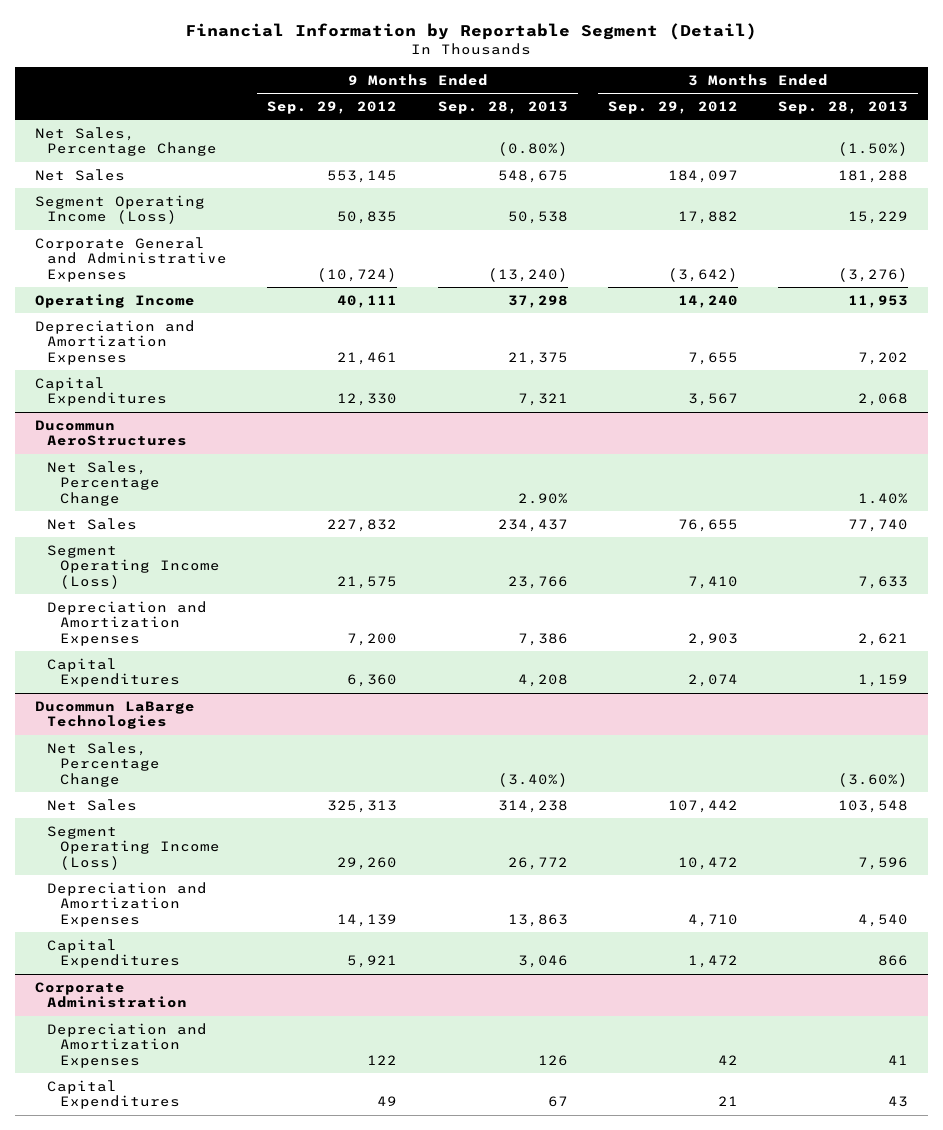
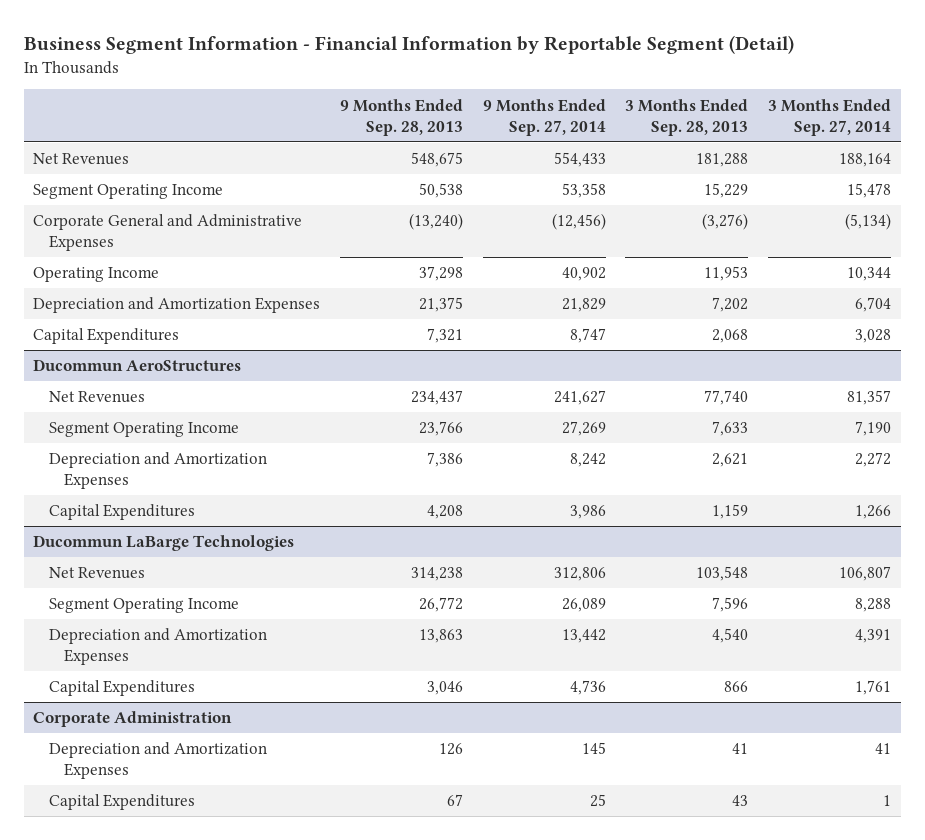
- Financial Information by Reportable Segment (Detail)
+ Business Segment Information - Financial Information by Reportable Segment (Detail)
- | 9 Months Ended Sep. 29, 2012 | 9 Months Ended Sep. 28, 2013 | 3 Months Ended Sep. 29, 2012 | 3 Months Ended Sep. 28, 2013
+ | 9 Months Ended Sep. 28, 2013 | 9 Months Ended Sep. 27, 2014 | 3 Months Ended Sep. 28, 2013 | 3 Months Ended Sep. 27, 2014
- Net Sales, Percentage Change | | (0.80%) | | (1.50%)
- Net Sales | 553,145 | 548,675 | 184,097 | 181,288
- Segment Operating Income (Loss) | 50,835 | 50,538 | 17,882 | 15,229
+ Net Revenues | 548,675 | 554,433 | 181,288 | 188,164
+ Segment Operating Income | 50,538 | 53,358 | 15,229 | 15,478
@ Ducommun AeroStructures
- Net Sales, Percentage Change | | 2.90% | | 1.40%
- Net Sales | 227,832 | 234,437 | 76,655 | 77,740
- Segment Operating Income (Loss) | 21,575 | 23,766 | 7,410 | 7,633
+ Net Revenues | 234,437 | 241,627 | 77,740 | 81,357
+ Segment Operating Income | 23,766 | 27,269 | 7,633 | 7,190
@ Ducommun LaBarge Technologies
- Net Sales, Percentage Change | | (3.40%) | | (3.60%)
- Net Sales | 325,313 | 314,238 | 107,442 | 103,548
- Segment Operating Income (Loss) | 29,260 | 26,772 | 10,472 | 7,596
+ Net Revenues | 314,238 | 312,806 | 103,548 | 106,807
+ Segment Operating Income | 26,772 | 26,089 | 7,596 | 8,288

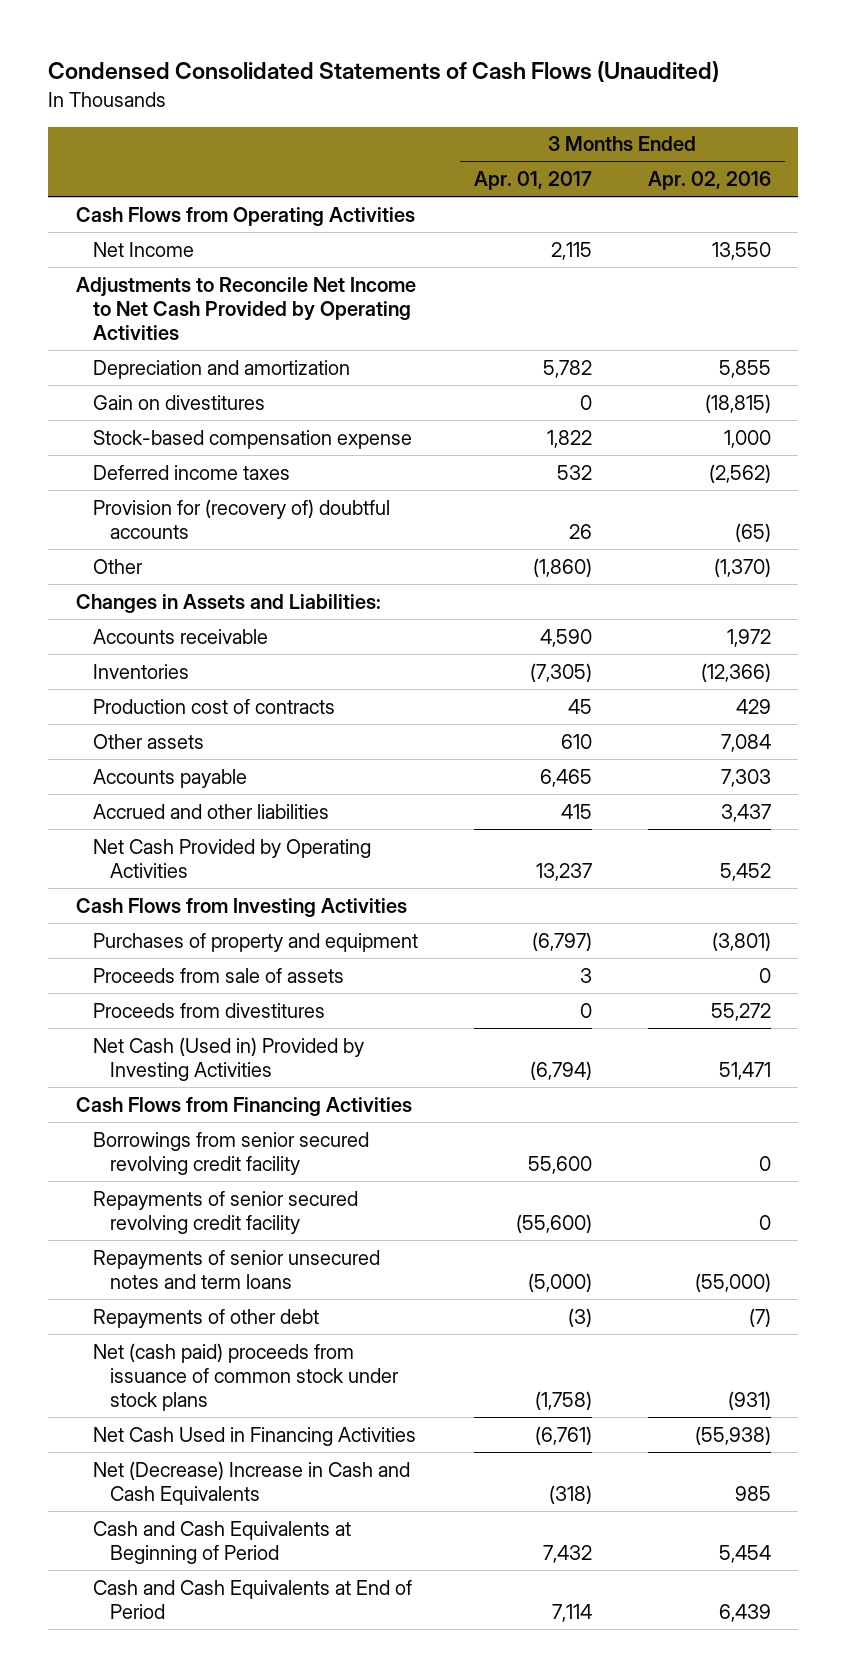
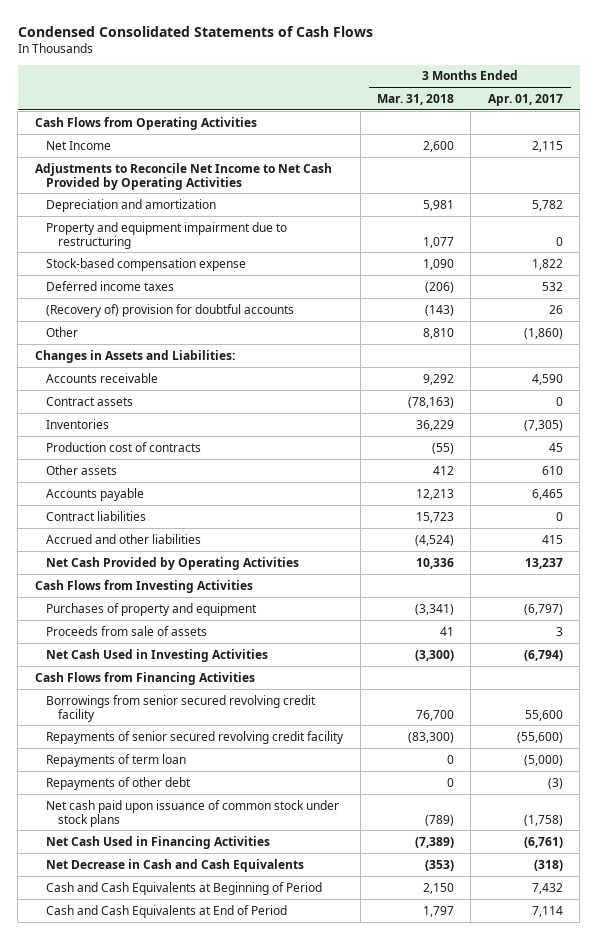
- Condensed Consolidated Statements of Cash Flows (Unaudited)
+ Condensed Consolidated Statements of Cash Flows
- | 3 Months Ended Apr. 01, 2017 | 3 Months Ended Apr. 02, 2016
+ | 3 Months Ended Mar. 31, 2018 | 3 Months Ended Apr. 01, 2017
- Gain on divestitures | 0 | (18,815)
+ Property and equipment impairment due to restructuring | 1,077 | 0
- Provision for (recovery of) doubtful accounts | 26 | (65)
+ (Recovery of) provision for doubtful accounts | (143) | 26
+ Contract assets | (78,163) | 0
+ Contract liabilities | 15,723 | 0
- Proceeds from divestitures | 0 | 55,272
- Net Cash (Used in) Provided by Investing Activities | (6,794) | 51,471
+ Net Cash Used in Investing Activities | (3,300) | (6,794)
- Repayments of senior unsecured notes and term loans | (5,000) | (55,000)
+ Repayments of term loan | 0 | (5,000)
- Net (cash paid) proceeds from issuance of common stock under stock plans | (1,758) | (931)
+ Net cash paid upon issuance of common stock under stock plans | (789) | (1,758)
- Net (Decrease) Increase in Cash and Cash Equivalents | (318) | 985
+ Net Decrease in Cash and Cash Equivalents | (353) | (318)

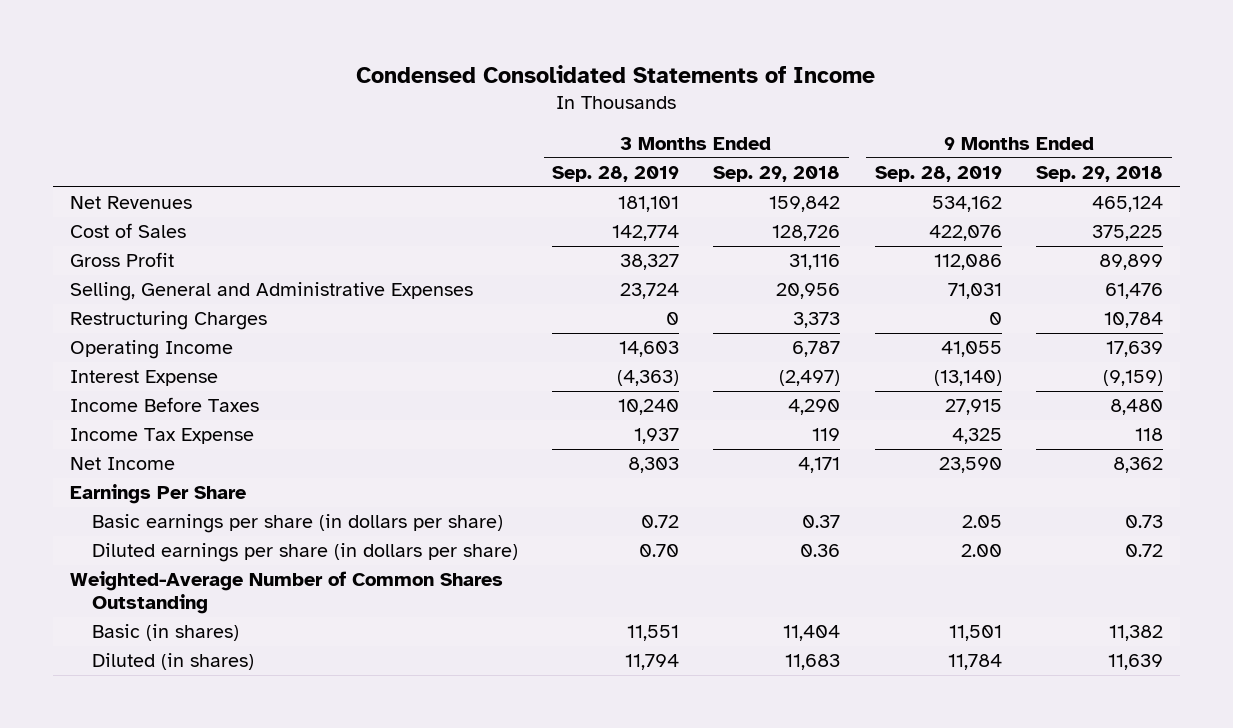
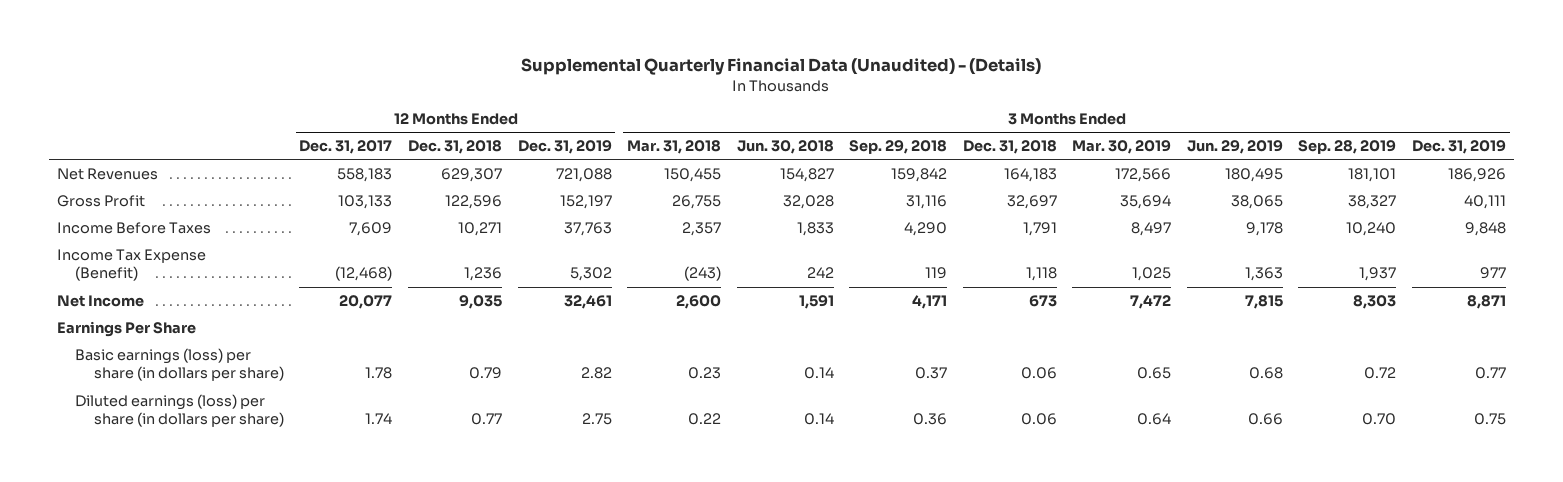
- Condensed Consolidated Statements of Income
+ Supplemental Quarterly Financial Data (Unaudited) - (Details)
- | 3 Months Ended Sep. 28, 2019 | 3 Months Ended Sep. 29, 2018 | 9 Months Ended Sep. 28, 2019 | 9 Months Ended Sep. 29, 2018
+ | 12 Months Ended Dec. 31, 2017 | 12 Months Ended Dec. 31, 2018 | 12 Months Ended Dec. 31, 2019 | 3 Months Ended Mar. 31, 2018 | 3 Months Ended Jun. 30, 2018 | 3 Months Ended Sep. 29, 2018 | 3 Months Ended Dec. 31, 2018 | 3 Months Ended Mar. 30, 2019 | 3 Months Ended Jun. 29, 2019 | 3 Months Ended Sep. 28, 2019 | 3 Months Ended Dec. 31, 2019
- Cost of Sales | 142,774 | 128,726 | 422,076 | 375,225
- Selling, General and Administrative Expenses | 23,724 | 20,956 | 71,031 | 61,476
- Restructuring Charges | 0 | 3,373 | 0 | 10,784
- Operating Income | 14,603 | 6,787 | 41,055 | 17,639
- Interest Expense | (4,363) | (2,497) | (13,140) | (9,159)
- Income Tax Expense | 1,937 | 119 | 4,325 | 118
+ Income Tax Expense (Benefit) | (12,468) | 1,236 | 5,302 | (243) | 242 | 119 | 1,118 | 1,025 | 1,363 | 1,937 | 977
- Basic earnings per share (in dollars per share) | 0.72 | 0.37 | 2.05 | 0.73
- Diluted earnings per share (in dollars per share) | 0.70 | 0.36 | 2.00 | 0.72
- Weighted-Average Number of Common Shares Outstanding
- Basic (in shares) | 11,551 | 11,404 | 11,501 | 11,382
- Diluted (in shares) | 11,794 | 11,683 | 11,784 | 11,639
+ Basic earnings (loss) per share (in dollars per share) | 1.78 | 0.79 | 2.82 | 0.23 | 0.14 | 0.37 | 0.06 | 0.65 | 0.68 | 0.72 | 0.77
+ Diluted earnings (loss) per share (in dollars per share) | 1.74 | 0.77 | 2.75 | 0.22 | 0.14 | 0.36 | 0.06 | 0.64 | 0.66 | 0.70 | 0.75

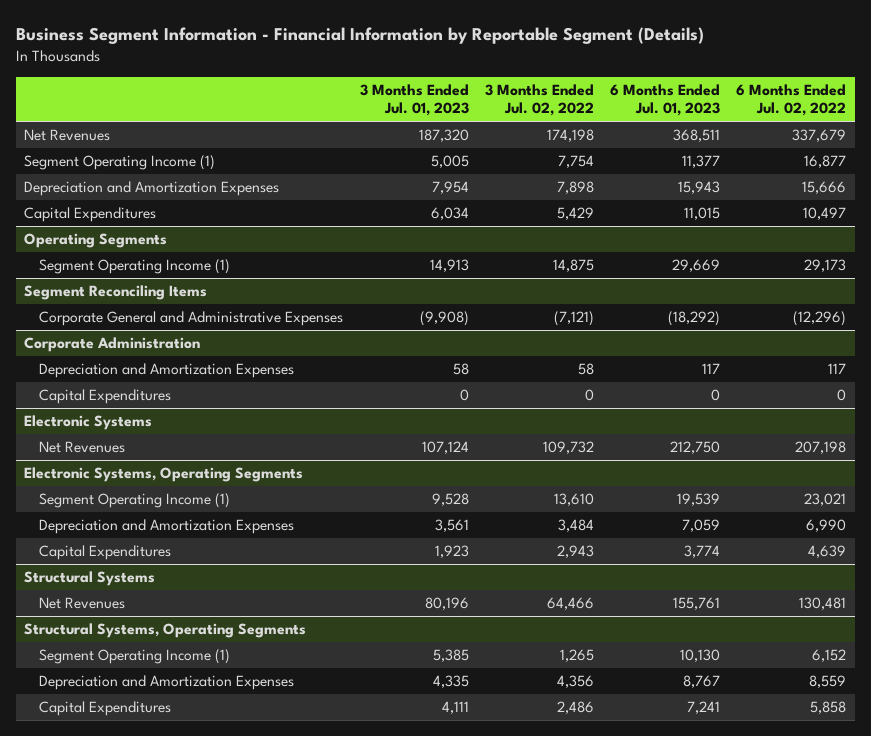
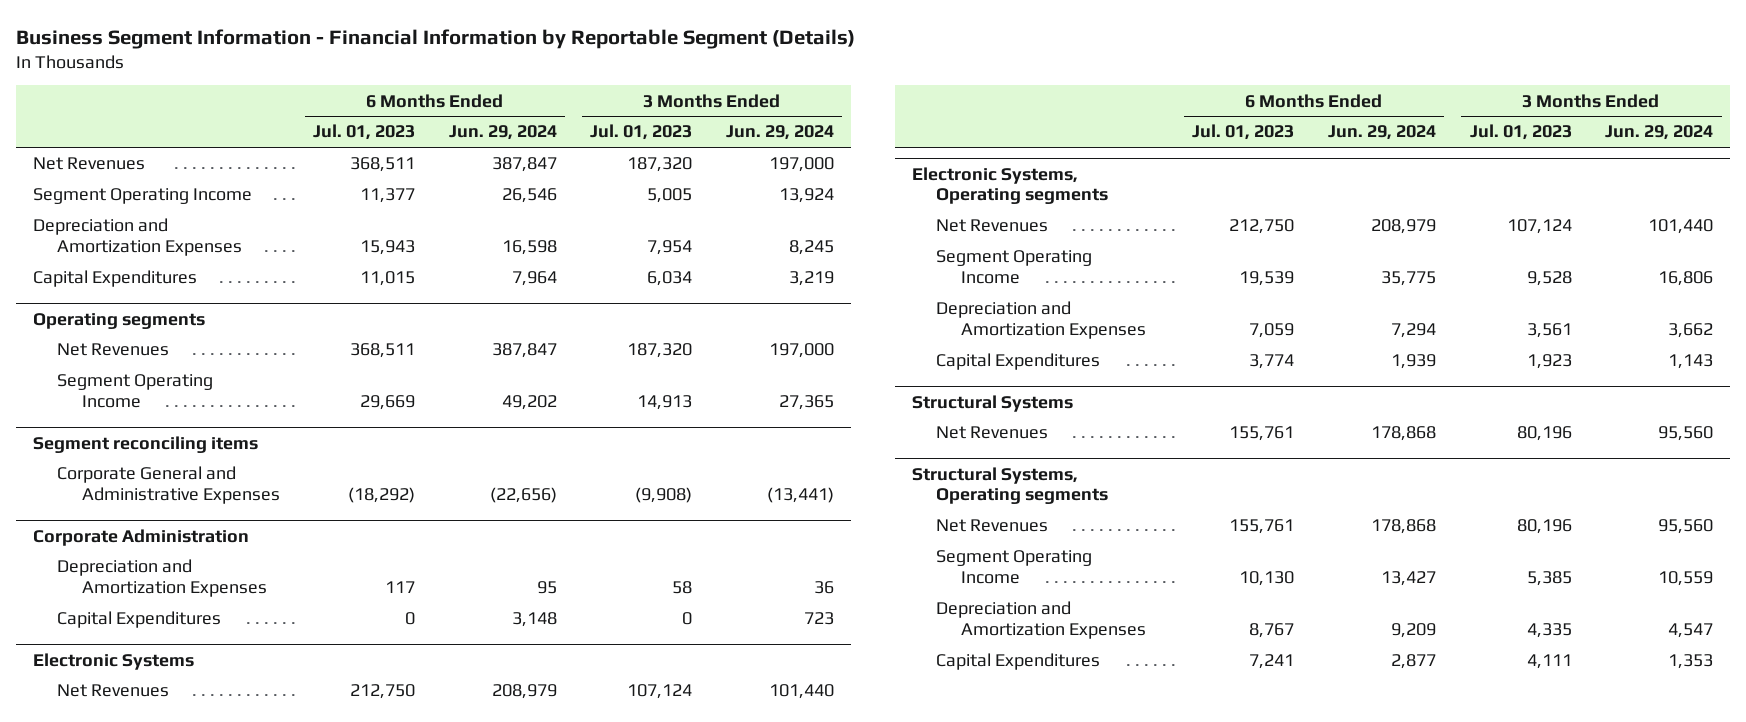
- | 3 Months Ended Jul. 01, 2023 | 3 Months Ended Jul. 02, 2022 | 6 Months Ended Jul. 01, 2023 | 6 Months Ended Jul. 02, 2022
+ | 6 Months Ended Jul. 01, 2023 | 6 Months Ended Jun. 29, 2024 | 3 Months Ended Jul. 01, 2023 | 3 Months Ended Jun. 29, 2024
- Segment Operating Income (1) | 5,005 | 7,754 | 11,377 | 16,877
+ Segment Operating Income | 11,377 | 26,546 | 5,005 | 13,924
- Operating Segments
- Segment Operating Income (1) | 14,913 | 14,875 | 29,669 | 29,173
- Segment Reconciling Items
+ Operating segments
+ Net Revenues | 368,511 | 387,847 | 187,320 | 197,000
+ Segment Operating Income | 29,669 | 49,202 | 14,913 | 27,365
+ Segment reconciling items
- Electronic Systems, Operating Segments
- Segment Operating Income (1) | 9,528 | 13,610 | 19,539 | 23,021
+ Electronic Systems, Operating segments
+ Net Revenues | 212,750 | 208,979 | 107,124 | 101,440
+ Segment Operating Income | 19,539 | 35,775 | 9,528 | 16,806
- Structural Systems, Operating Segments
- Segment Operating Income (1) | 5,385 | 1,265 | 10,130 | 6,152
+ Structural Systems, Operating segments
+ Net Revenues | 155,761 | 178,868 | 80,196 | 95,560
+ Segment Operating Income | 10,130 | 13,427 | 5,385 | 10,559

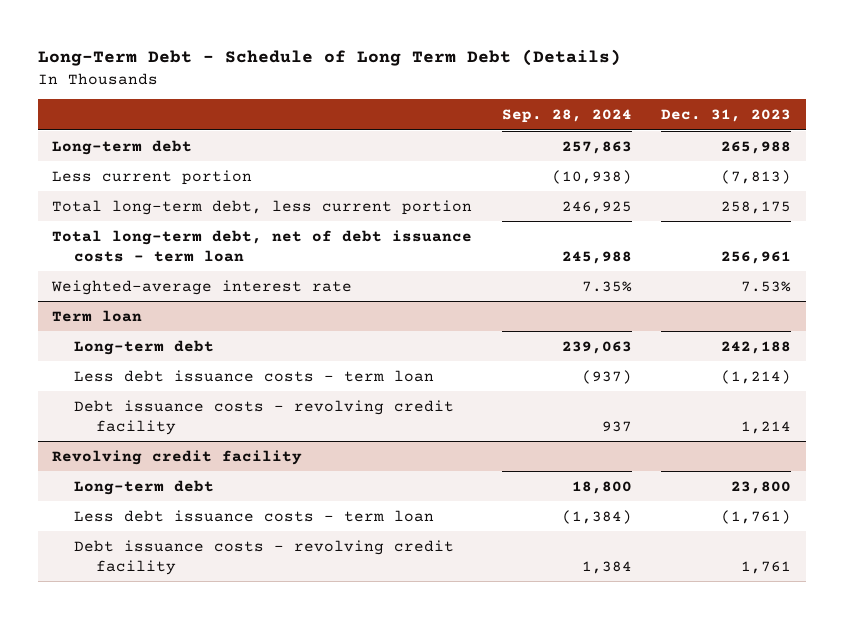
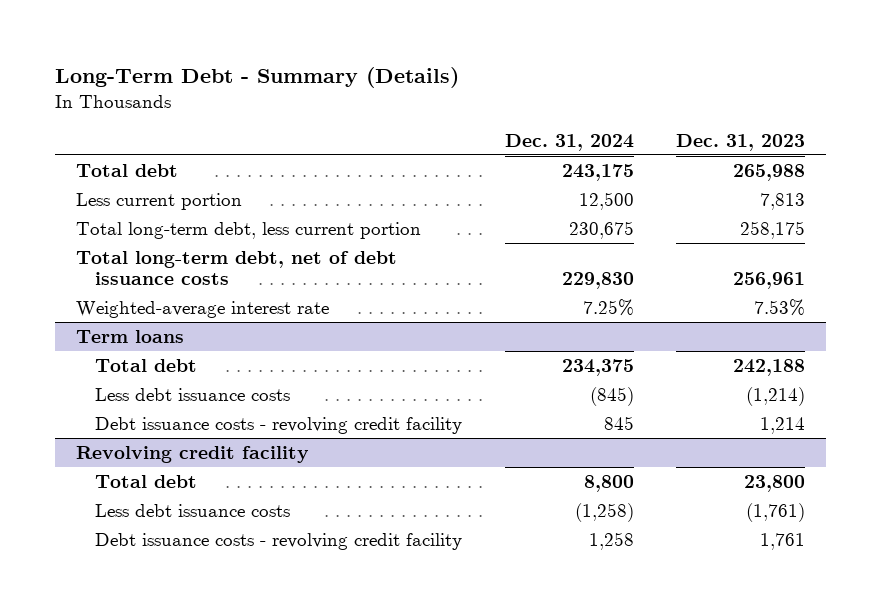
- Long-Term Debt - Schedule of Long Term Debt (Details)
+ Long-Term Debt - Summary (Details)
- | Sep. 28, 2024 | Dec. 31, 2023
+ | Dec. 31, 2024 | Dec. 31, 2023
- Long-term debt | 257,863 | 265,988
- Less current portion | (10,938) | (7,813)
+ Total debt | 243,175 | 265,988
+ Less current portion | 12,500 | 7,813
- Total long-term debt, net of debt issuance costs - term loan | 245,988 | 256,961
+ Total long-term debt, net of debt issuance costs | 229,830 | 256,961
- Term loan
- Long-term debt | 239,063 | 242,188
- Less debt issuance costs - term loan | (937) | (1,214)
+ Term loans
+ Total debt | 234,375 | 242,188
+ Less debt issuance costs | (845) | (1,214)
@ Revolving credit facility
- Long-term debt | 18,800 | 23,800
- Less debt issuance costs - term loan | (1,384) | (1,761)
+ Total debt | 8,800 | 23,800
+ Less debt issuance costs | (1,258) | (1,761)

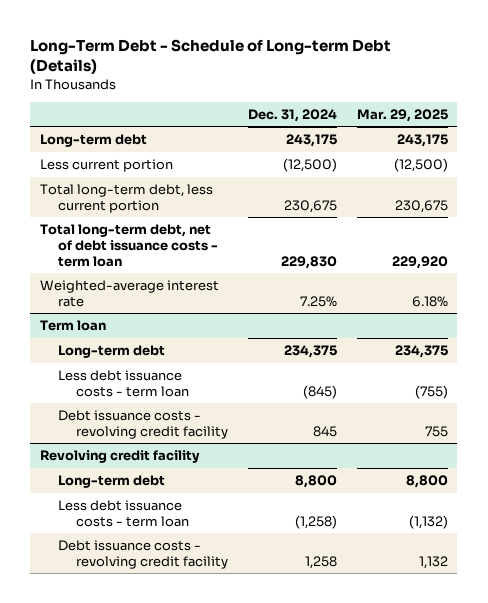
- Long-Term Debt - Summary (Details)
+ Long-Term Debt - Schedule of Long-term Debt (Details)
- | Dec. 31, 2024 | Dec. 31, 2023
+ | Dec. 31, 2024 | Mar. 29, 2025
- Total debt | 243,175 | 265,988
- Less current portion | 12,500 | 7,813
+ Long-term debt | 243,175 | 243,175
+ Less current portion | (12,500) | (12,500)
- Total long-term debt, net of debt issuance costs | 229,830 | 256,961
+ Total long-term debt, net of debt issuance costs - term loan | 229,830 | 229,920
- Term loans
- Total debt | 234,375 | 242,188
- Less debt issuance costs | (845) | (1,214)
+ Term loan
+ Long-term debt | 234,375 | 234,375
+ Less debt issuance costs - term loan | (845) | (755)
@ Revolving credit facility
- Total debt | 8,800 | 23,800
- Less debt issuance costs | (1,258) | (1,761)
+ Long-term debt | 8,800 | 8,800
+ Less debt issuance costs - term loan | (1,258) | (1,132)

